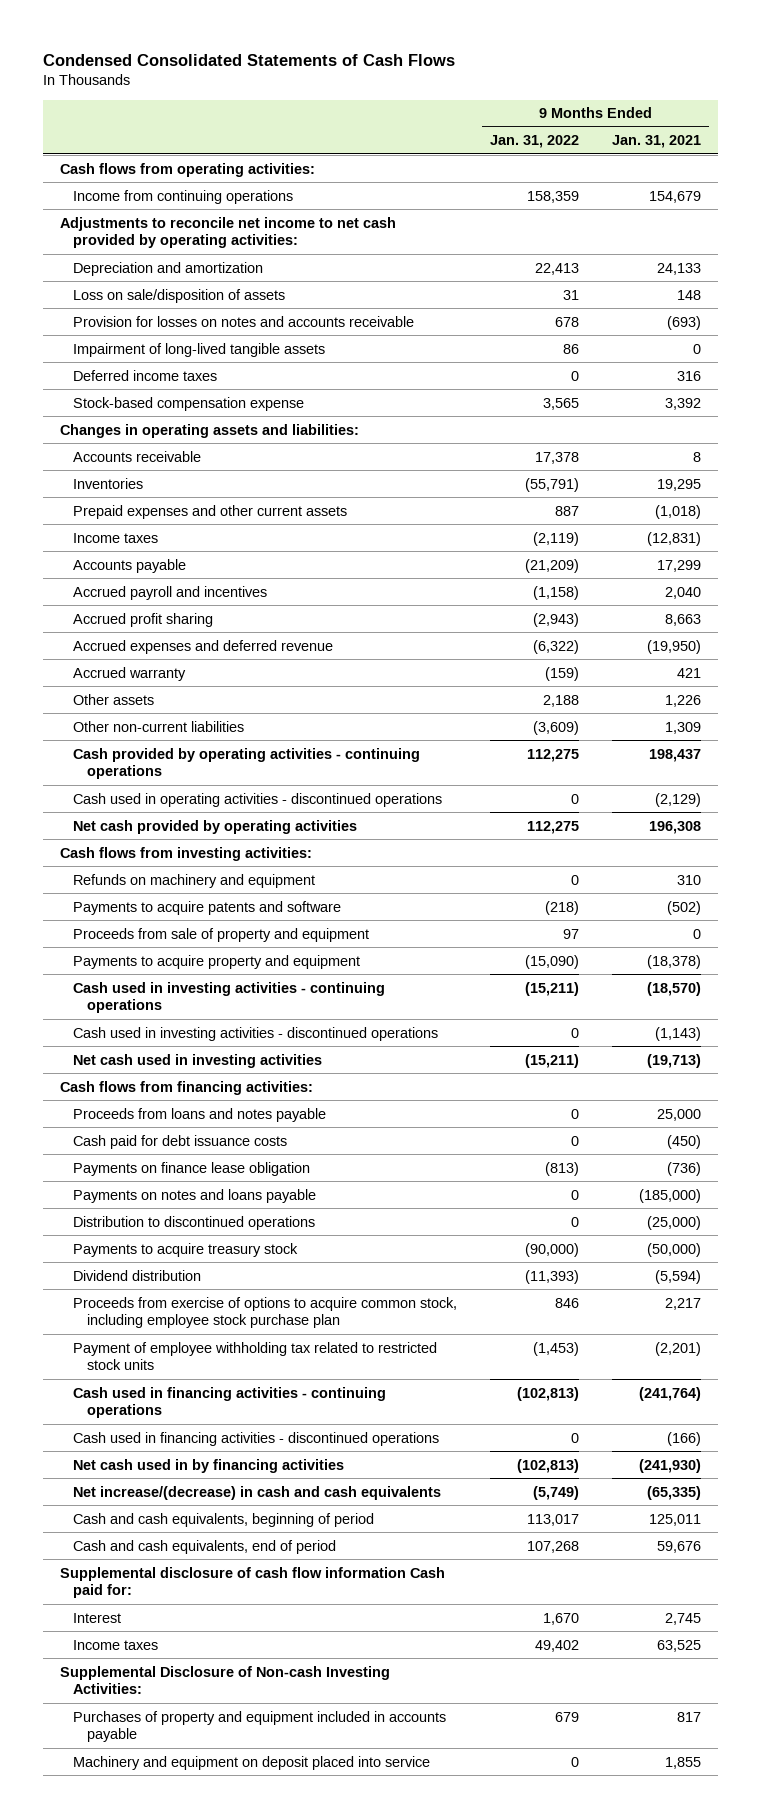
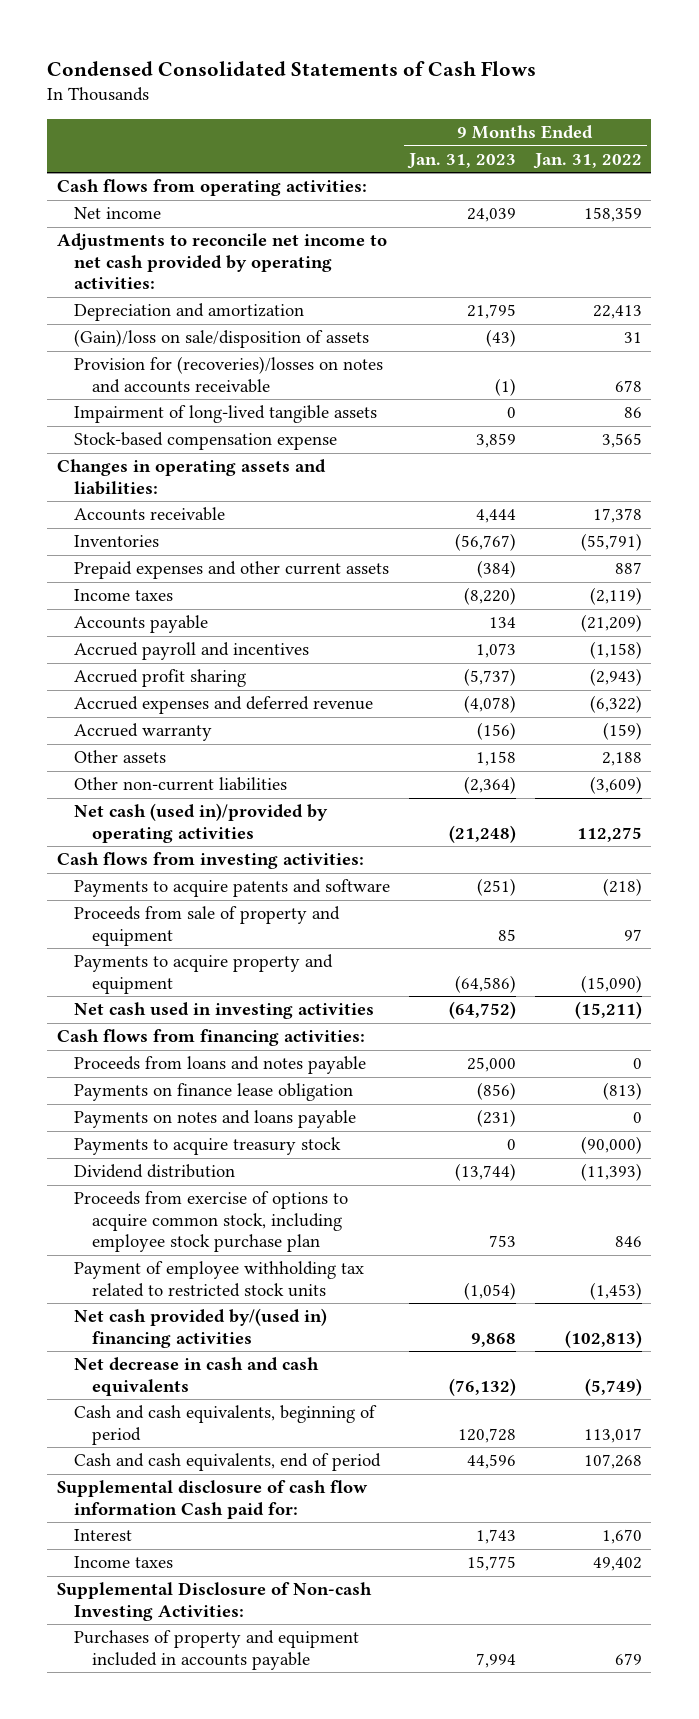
- | 9 Months Ended Jan. 31, 2022 | 9 Months Ended Jan. 31, 2021
+ | 9 Months Ended Jan. 31, 2023 | 9 Months Ended Jan. 31, 2022
- Income from continuing operations | 158,359 | 154,679
+ Net income | 24,039 | 158,359
- Loss on sale/disposition of assets | 31 | 148
- Provision for losses on notes and accounts receivable | 678 | (693)
+ (Gain)/loss on sale/disposition of assets | (43) | 31
+ Provision for (recoveries)/losses on notes and accounts receivable | (1) | 678
- Deferred income taxes | 0 | 316
- Cash provided by operating activities - continuing operations | 112,275 | 198,437
- Cash used in operating activities - discontinued operations | 0 | (2,129)
- Net cash provided by operating activities | 112,275 | 196,308
+ Net cash (used in)/provided by operating activities | (21,248) | 112,275
- Refunds on machinery and equipment | 0 | 310
- Cash used in investing activities - continuing operations | (15,211) | (18,570)
- Cash used in investing activities - discontinued operations | 0 | (1,143)
- Cash paid for debt issuance costs | 0 | (450)
- Distribution to discontinued operations | 0 | (25,000)
- Cash used in financing activities - continuing operations | (102,813) | (241,764)
- Cash used in financing activities - discontinued operations | 0 | (166)
- Net cash used in by financing activities | (102,813) | (241,930)
- Net increase/(decrease) in cash and cash equivalents | (5,749) | (65,335)
+ Net cash provided by/(used in) financing activities | 9,868 | (102,813)
+ Net decrease in cash and cash equivalents | (76,132) | (5,749)
- Machinery and equipment on deposit placed into service | 0 | 1,855

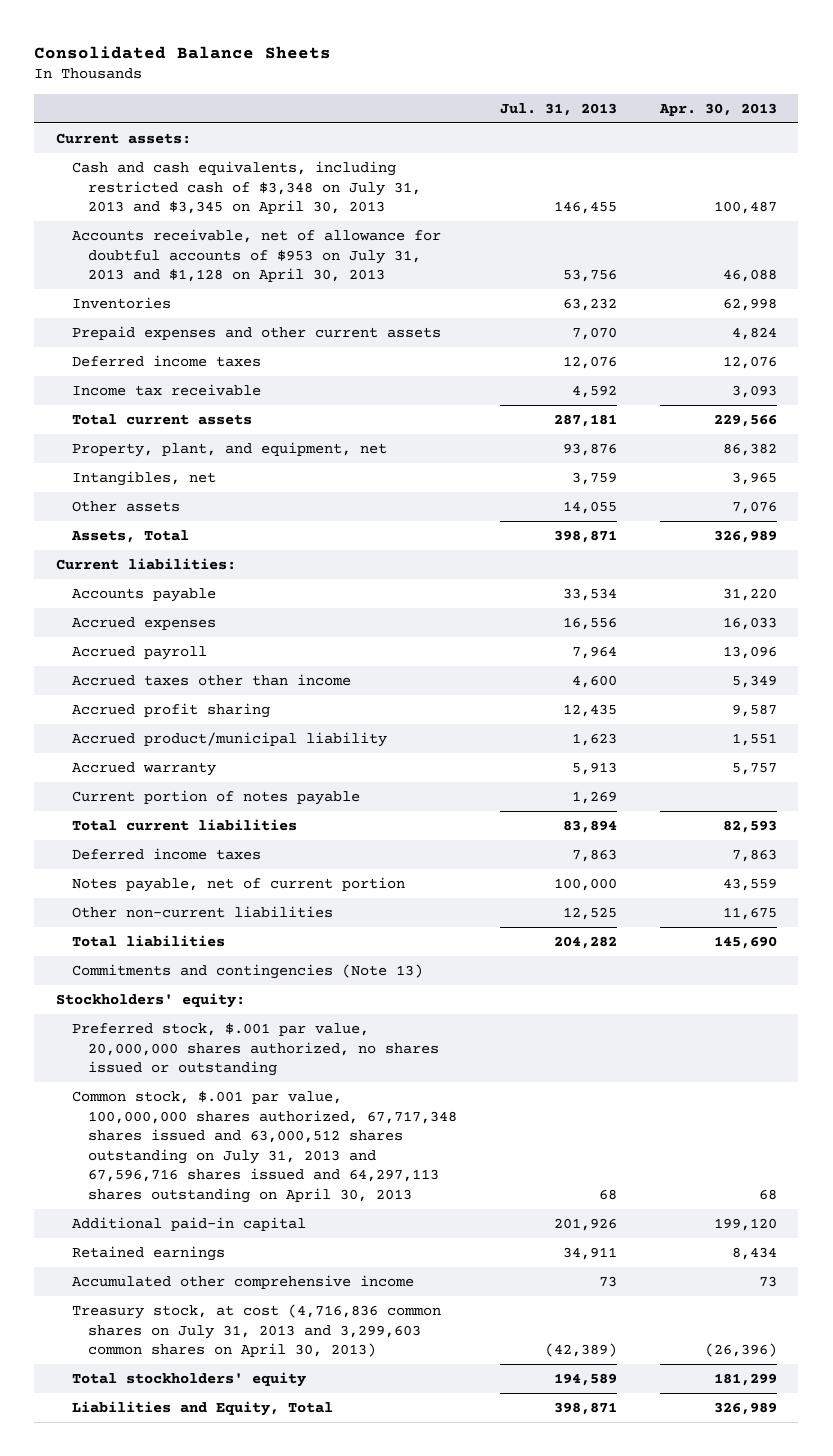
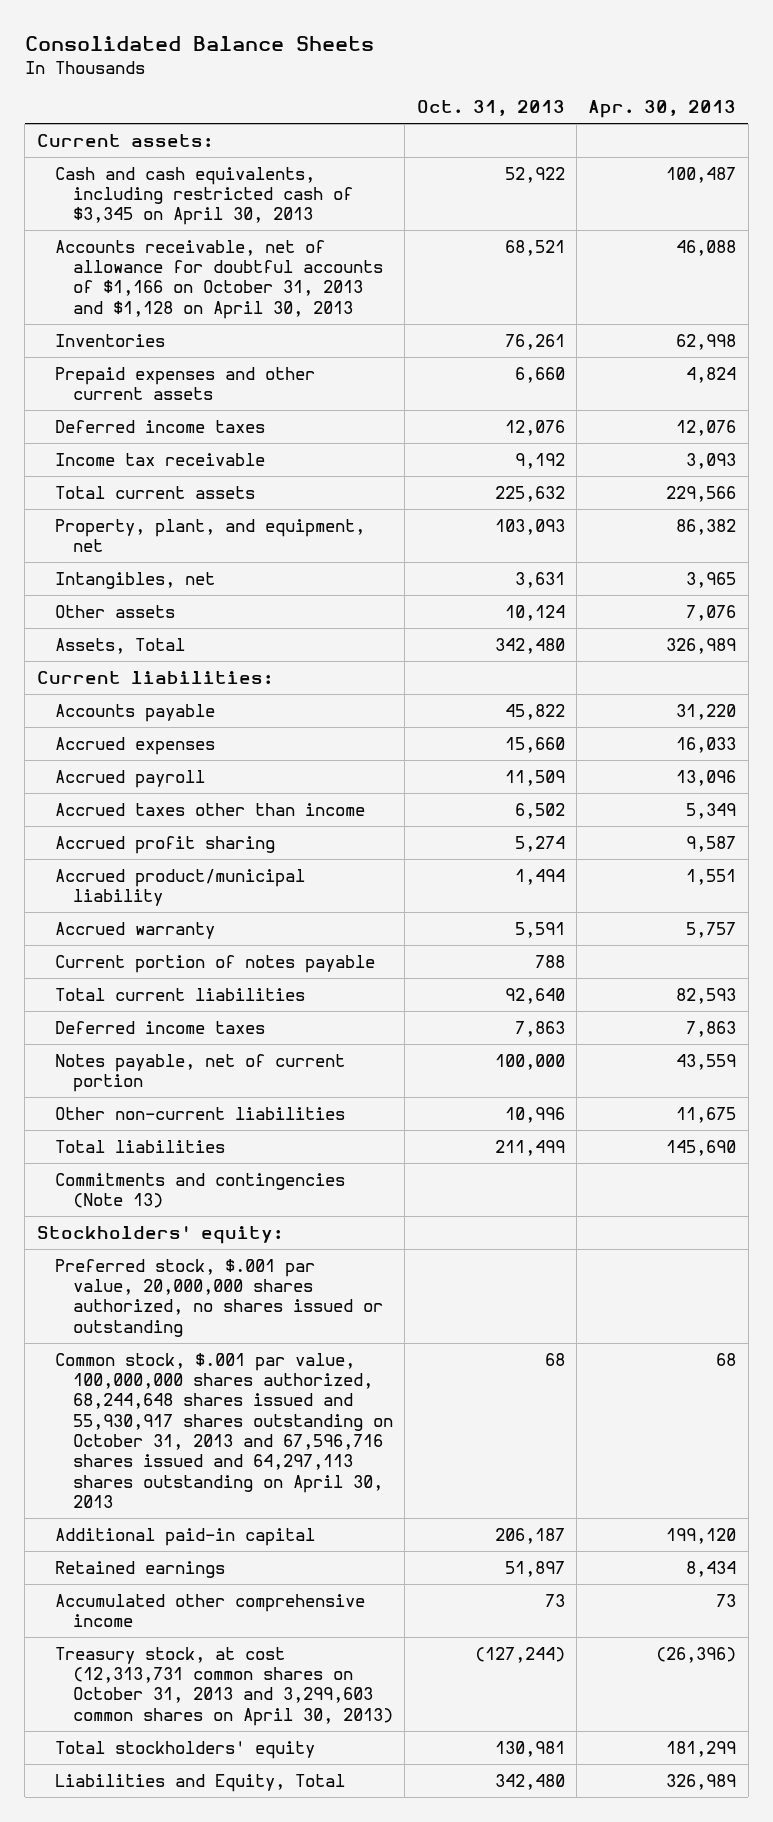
- | Jul. 31, 2013 | Apr. 30, 2013
+ | Oct. 31, 2013 | Apr. 30, 2013
- Cash and cash equivalents, including restricted cash of $3,348 on July 31, 2013 and $3,345 on April 30, 2013 | 146,455 | 100,487
- Accounts receivable, net of allowance for doubtful accounts of $953 on July 31, 2013 and $1,128 on April 30, 2013 | 53,756 | 46,088
+ Cash and cash equivalents, including restricted cash of $3,345 on April 30, 2013 | 52,922 | 100,487
+ Accounts receivable, net of allowance for doubtful accounts of $1,166 on October 31, 2013 and $1,128 on April 30, 2013 | 68,521 | 46,088
- Common stock, $.001 par value, 100,000,000 shares authorized, 67,717,348 shares issued and 63,000,512 shares outstanding on July 31, 2013 and 67,596,716 shares issued and 64,297,113 shares outstanding on April 30, 2013 | 68 | 68
+ Common stock, $.001 par value, 100,000,000 shares authorized, 68,244,648 shares issued and 55,930,917 shares outstanding on October 31, 2013 and 67,596,716 shares issued and 64,297,113 shares outstanding on April 30, 2013 | 68 | 68
- Treasury stock, at cost (4,716,836 common shares on July 31, 2013 and 3,299,603 common shares on April 30, 2013) | (42,389) | (26,396)
+ Treasury stock, at cost (12,313,731 common shares on October 31, 2013 and 3,299,603 common shares on April 30, 2013) | (127,244) | (26,396)

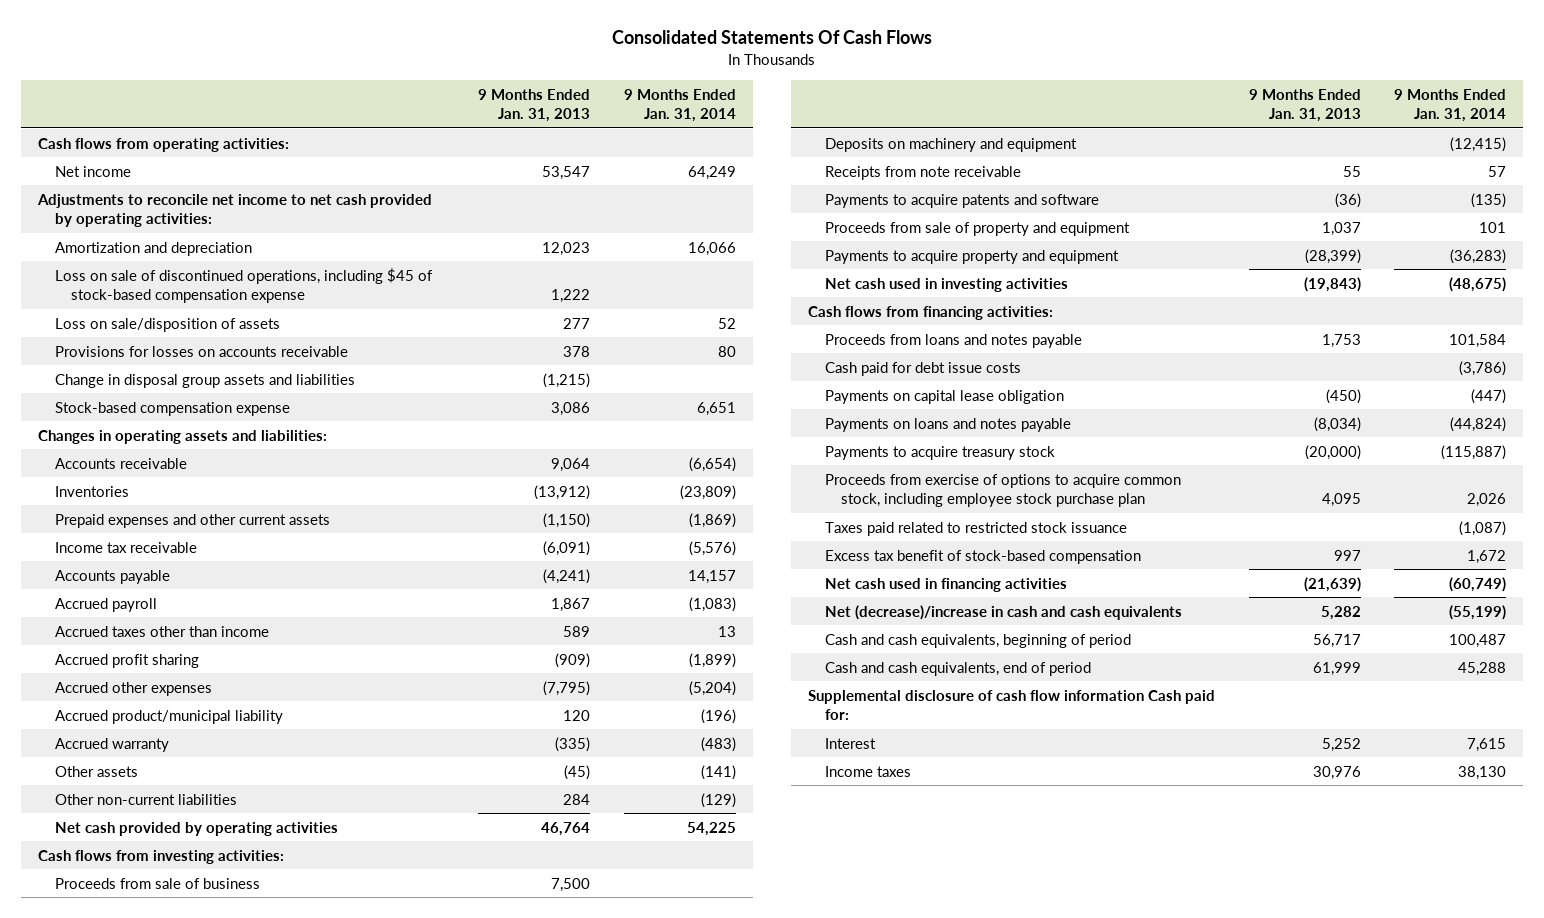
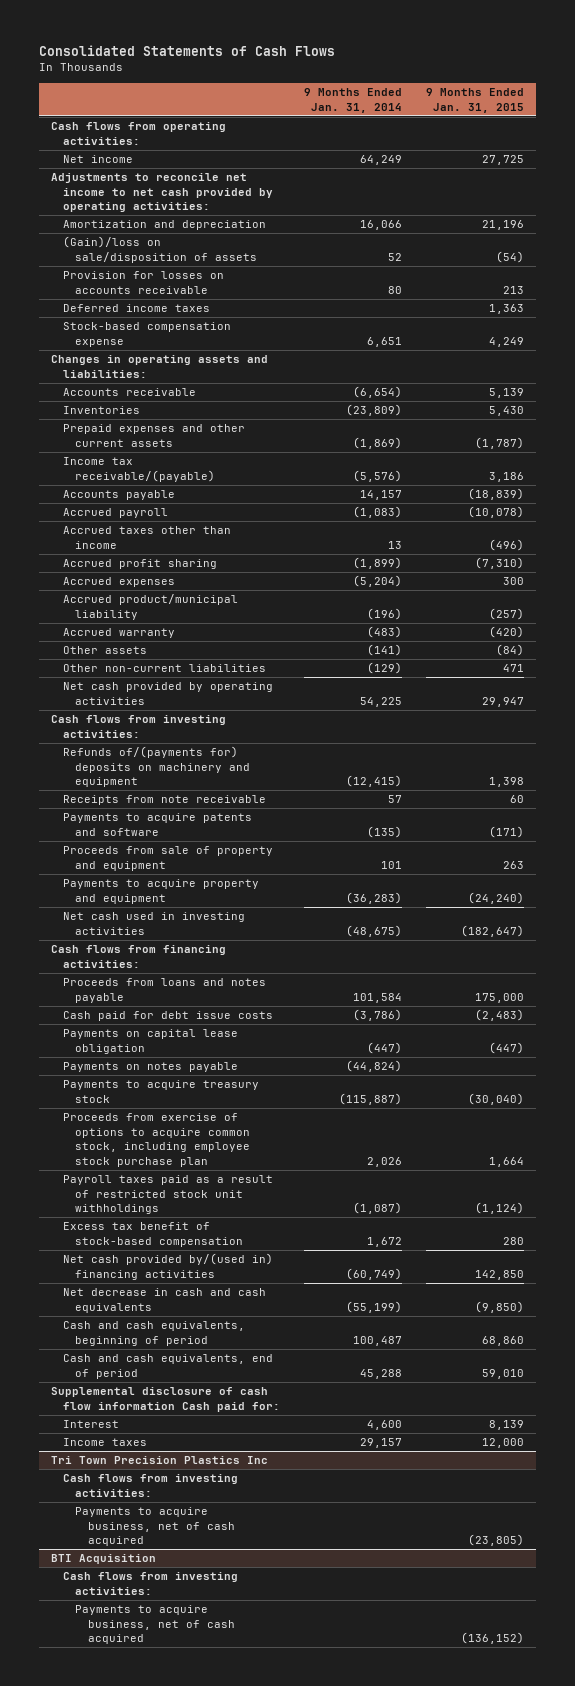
- Consolidated Statements Of Cash Flows
+ Consolidated Statements of Cash Flows
- | 9 Months Ended Jan. 31, 2013 | 9 Months Ended Jan. 31, 2014
+ | 9 Months Ended Jan. 31, 2014 | 9 Months Ended Jan. 31, 2015
- Loss on sale of discontinued operations, including $45 of stock-based compensation expense | 1,222 |
- Loss on sale/disposition of assets | 277 | 52
- Provisions for losses on accounts receivable | 378 | 80
- Change in disposal group assets and liabilities | (1,215) |
+ (Gain)/loss on sale/disposition of assets | 52 | (54)
+ Provision for losses on accounts receivable | 80 | 213
+ Deferred income taxes | | 1,363
- Income tax receivable | (6,091) | (5,576)
+ Income tax receivable/(payable) | (5,576) | 3,186
- Accrued other expenses | (7,795) | (5,204)
+ Accrued expenses | (5,204) | 300
- Proceeds from sale of business | 7,500 |
- Deposits on machinery and equipment | | (12,415)
+ Refunds of/(payments for) deposits on machinery and equipment | (12,415) | 1,398
- Payments on loans and notes payable | (8,034) | (44,824)
+ Payments on notes payable | (44,824) |
- Taxes paid related to restricted stock issuance | | (1,087)
+ Payroll taxes paid as a result of restricted stock unit withholdings | (1,087) | (1,124)
- Net cash used in financing activities | (21,639) | (60,749)
- Net (decrease)/increase in cash and cash equivalents | 5,282 | (55,199)
+ Net cash provided by/(used in) financing activities | (60,749) | 142,850
+ Net decrease in cash and cash equivalents | (55,199) | (9,850)
- Interest | 5,252 | 7,615
- Income taxes | 30,976 | 38,130
+ Interest | 4,600 | 8,139
+ Income taxes | 29,157 | 12,000
+ Tri Town Precision Plastics Inc
+ Cash flows from investing activities:
+ Payments to acquire business, net of cash acquired | | (23,805)
+ BTI Acquisition
+ Cash flows from investing activities:
+ Payments to acquire business, net of cash acquired | | (136,152)

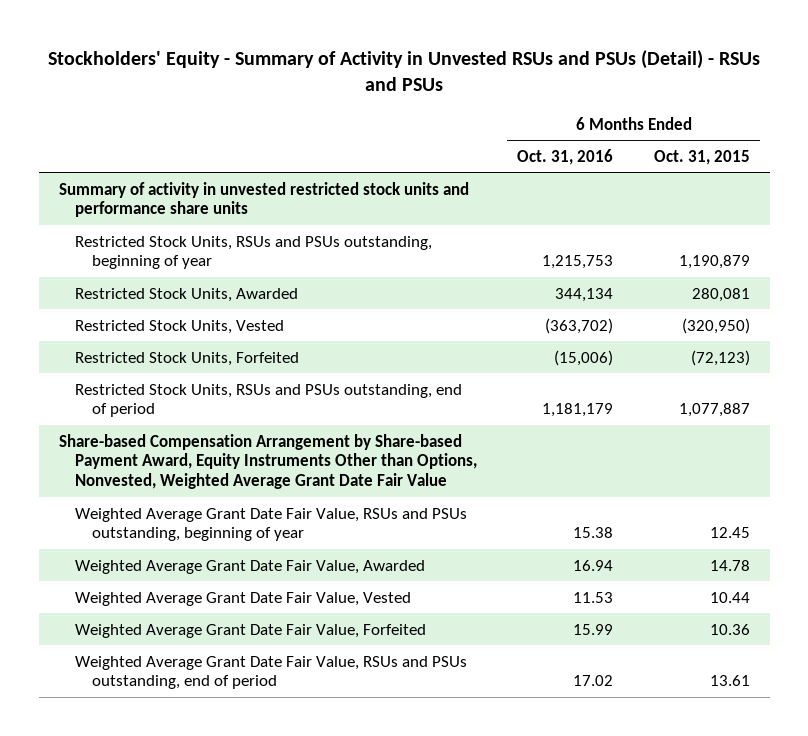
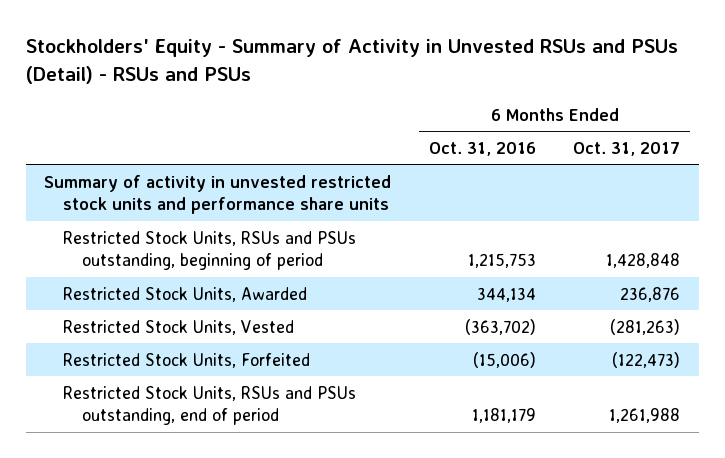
- | 6 Months Ended Oct. 31, 2016 | 6 Months Ended Oct. 31, 2015
+ | 6 Months Ended Oct. 31, 2016 | 6 Months Ended Oct. 31, 2017
- Restricted Stock Units, RSUs and PSUs outstanding, beginning of year | 1,215,753 | 1,190,879
+ Restricted Stock Units, RSUs and PSUs outstanding, beginning of period | 1,215,753 | 1,428,848
- Share-based Compensation Arrangement by Share-based Payment Award, Equity Instruments Other than Options, Nonvested, Weighted Average Grant Date Fair Value
- Weighted Average Grant Date Fair Value, RSUs and PSUs outstanding, beginning of year | 15.38 | 12.45
- Weighted Average Grant Date Fair Value, Awarded | 16.94 | 14.78
- Weighted Average Grant Date Fair Value, Vested | 11.53 | 10.44
- Weighted Average Grant Date Fair Value, Forfeited | 15.99 | 10.36
- Weighted Average Grant Date Fair Value, RSUs and PSUs outstanding, end of period | 17.02 | 13.61

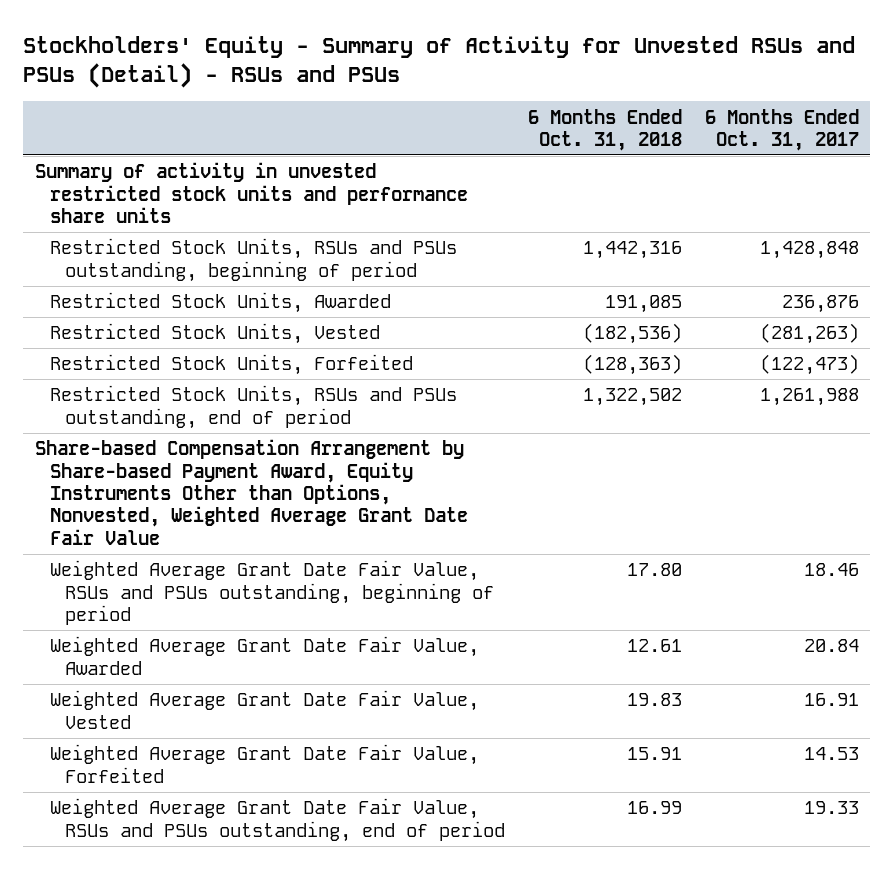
- Stockholders' Equity - Summary of Activity in Unvested RSUs and PSUs (Detail) - RSUs and PSUs
+ Stockholders' Equity - Summary of Activity for Unvested RSUs and PSUs (Detail) - RSUs and PSUs
- | 6 Months Ended Oct. 31, 2016 | 6 Months Ended Oct. 31, 2017
+ | 6 Months Ended Oct. 31, 2018 | 6 Months Ended Oct. 31, 2017
+ Share-based Compensation Arrangement by Share-based Payment Award, Equity Instruments Other than Options, Nonvested, Weighted Average Grant Date Fair Value
+ Weighted Average Grant Date Fair Value, RSUs and PSUs outstanding, beginning of period | 17.80 | 18.46
+ Weighted Average Grant Date Fair Value, Awarded | 12.61 | 20.84
+ Weighted Average Grant Date Fair Value, Vested | 19.83 | 16.91
+ Weighted Average Grant Date Fair Value, Forfeited | 15.91 | 14.53
+ Weighted Average Grant Date Fair Value, RSUs and PSUs outstanding, end of period | 16.99 | 19.33

